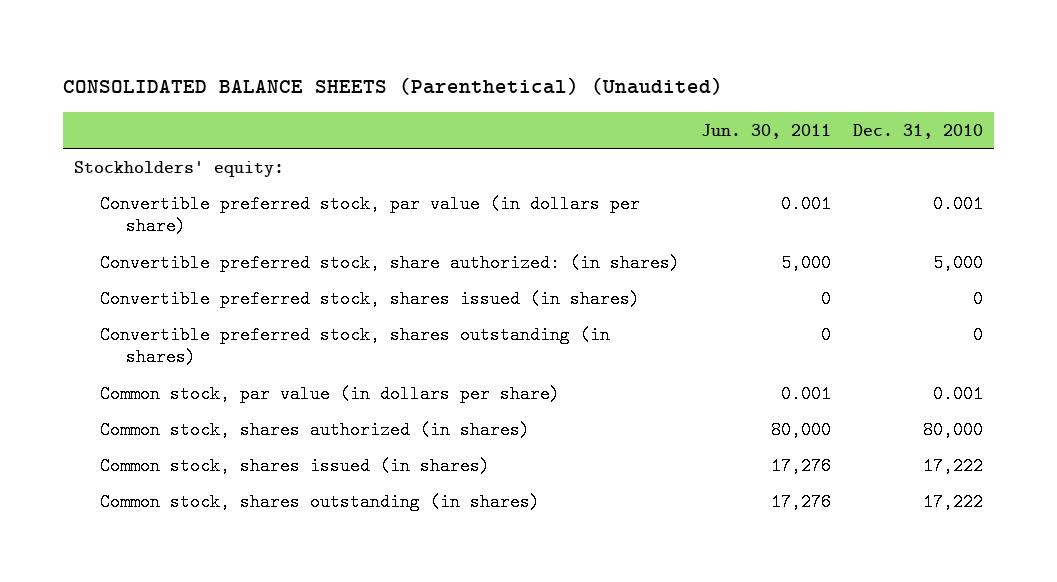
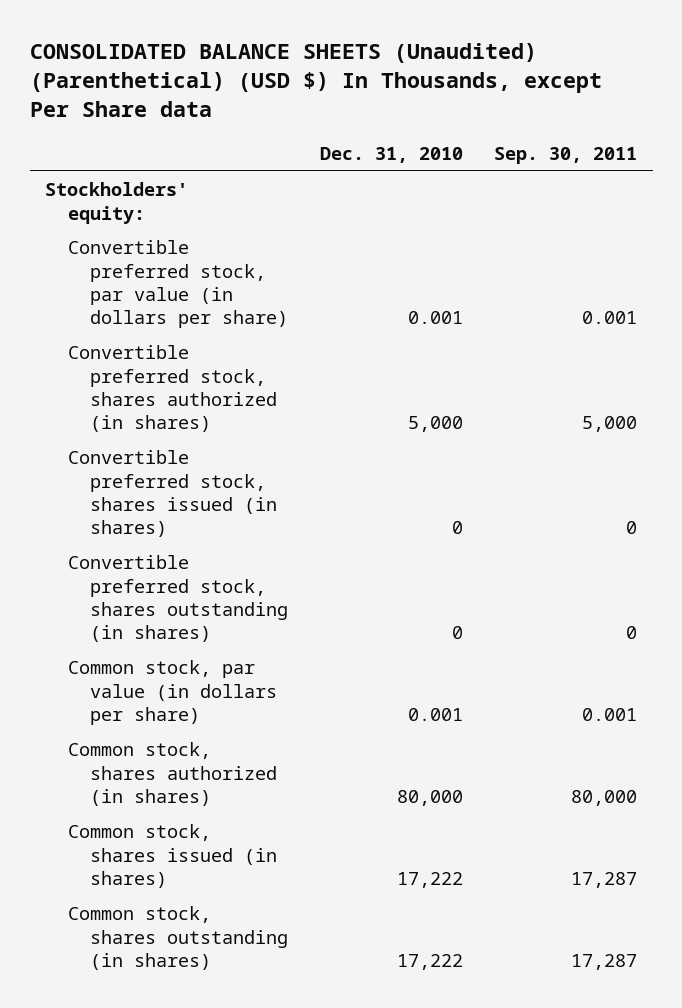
- CONSOLIDATED BALANCE SHEETS (Parenthetical) (Unaudited)
+ CONSOLIDATED BALANCE SHEETS (Unaudited) (Parenthetical) (USD $) In Thousands, except Per Share data
- | Jun. 30, 2011 | Dec. 31, 2010
+ | Dec. 31, 2010 | Sep. 30, 2011
- Convertible preferred stock, share authorized: (in shares) | 5,000 | 5,000
+ Convertible preferred stock, shares authorized (in shares) | 5,000 | 5,000

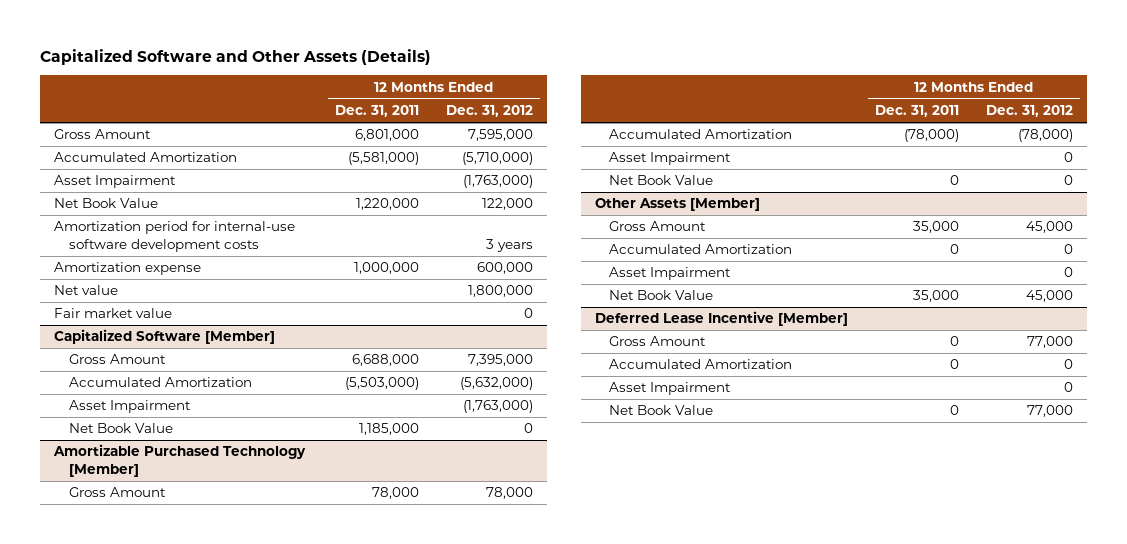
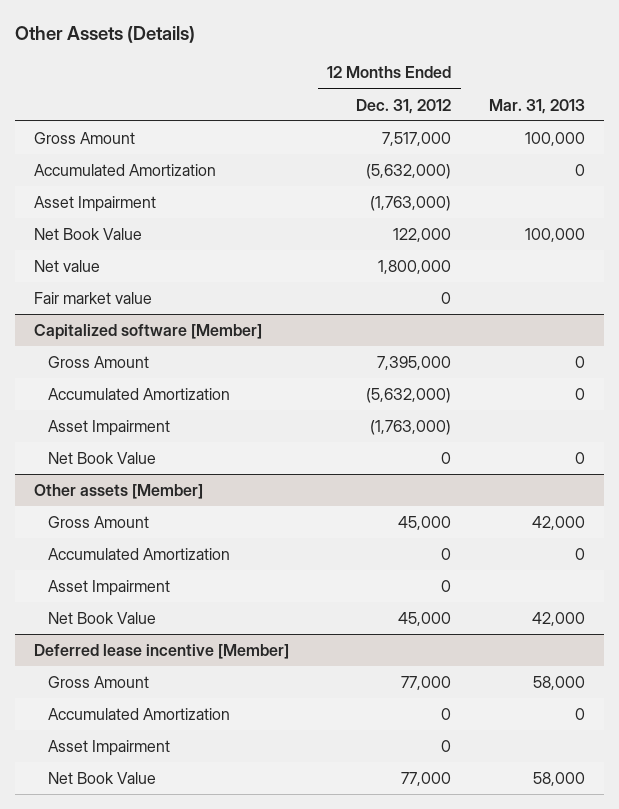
- Capitalized Software and Other Assets (Details)
+ Other Assets (Details)
- | 12 Months Ended Dec. 31, 2011 | 12 Months Ended Dec. 31, 2012
+ | 12 Months Ended Dec. 31, 2012 | Mar. 31, 2013
- Gross Amount | 6,801,000 | 7,595,000
- Accumulated Amortization | (5,581,000) | (5,710,000)
+ Gross Amount | 7,517,000 | 100,000
+ Accumulated Amortization | (5,632,000) | 0
- Amortization period for internal-use software development costs | | 3 years
- Amortization expense | 1,000,000 | 600,000
- Capitalized Software [Member]
+ Capitalized software [Member]
- Amortizable Purchased Technology [Member]
- Gross Amount | 78,000 | 78,000
- Accumulated Amortization | (78,000) | (78,000)
- Asset Impairment | | 0
- Net Book Value | 0 | 0
- Other Assets [Member]
+ Other assets [Member]
- Deferred Lease Incentive [Member]
+ Deferred lease incentive [Member]

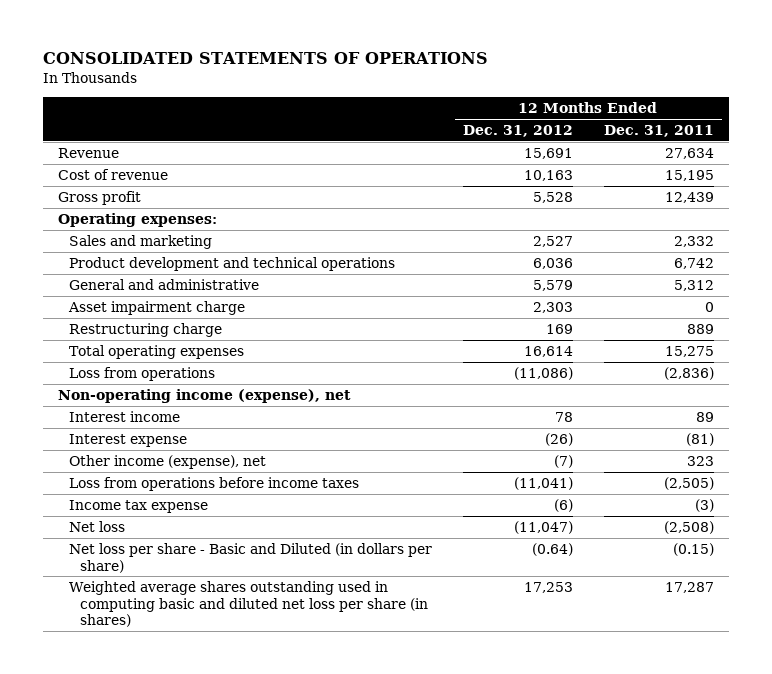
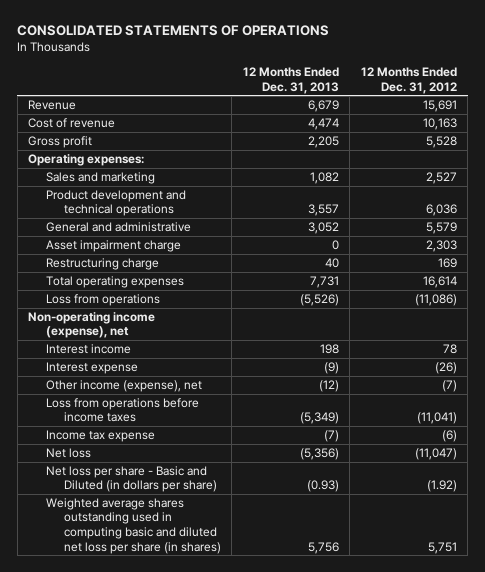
- | 12 Months Ended Dec. 31, 2012 | 12 Months Ended Dec. 31, 2011
+ | 12 Months Ended Dec. 31, 2013 | 12 Months Ended Dec. 31, 2012
- Net loss per share - Basic and Diluted (in dollars per share) | (0.64) | (0.15)
- Weighted average shares outstanding used in computing basic and diluted net loss per share (in shares) | 17,253 | 17,287
+ Net loss per share - Basic and Diluted (in dollars per share) | (0.93) | (1.92)
+ Weighted average shares outstanding used in computing basic and diluted net loss per share (in shares) | 5,756 | 5,751

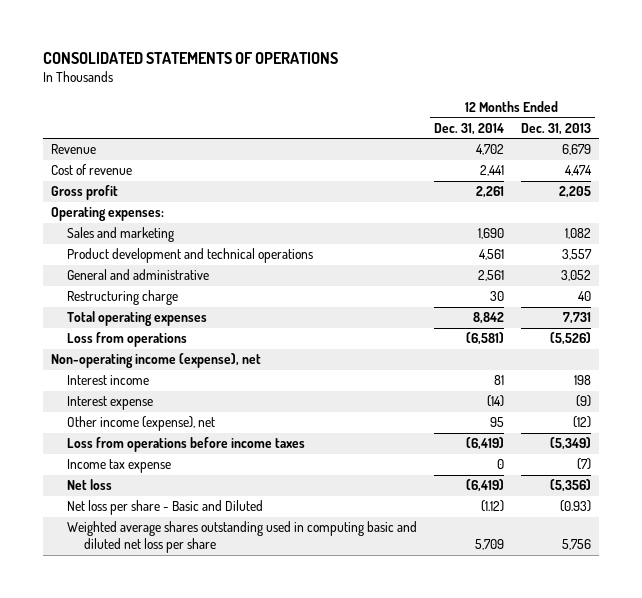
- | 12 Months Ended Dec. 31, 2013 | 12 Months Ended Dec. 31, 2012
+ | 12 Months Ended Dec. 31, 2014 | 12 Months Ended Dec. 31, 2013
- Asset impairment charge | 0 | 2,303
- Net loss per share - Basic and Diluted (in dollars per share) | (0.93) | (1.92)
- Weighted average shares outstanding used in computing basic and diluted net loss per share (in shares) | 5,756 | 5,751
+ Net loss per share - Basic and Diluted | (1.12) | (0.93)
+ Weighted average shares outstanding used in computing basic and diluted net loss per share | 5,709 | 5,756

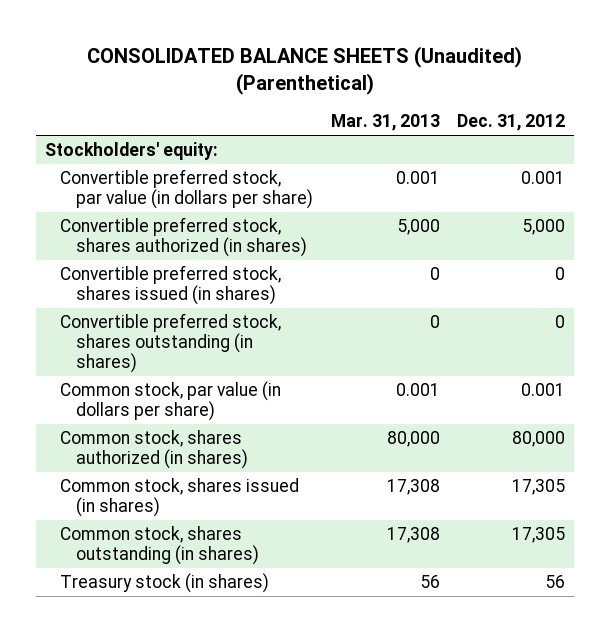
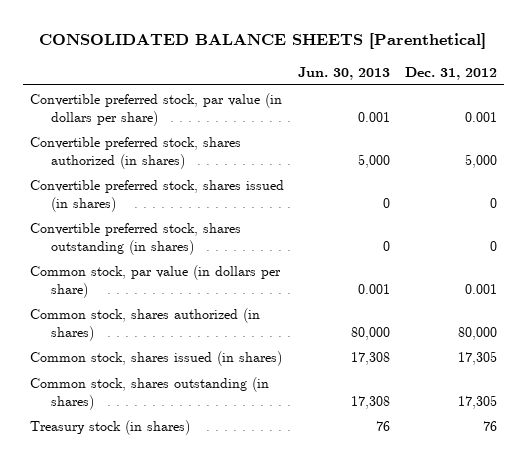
- CONSOLIDATED BALANCE SHEETS (Unaudited) (Parenthetical)
+ CONSOLIDATED BALANCE SHEETS [Parenthetical]
- | Mar. 31, 2013 | Dec. 31, 2012
+ | Jun. 30, 2013 | Dec. 31, 2012
- Stockholders' equity:
- Treasury stock (in shares) | 56 | 56
+ Treasury stock (in shares) | 76 | 76

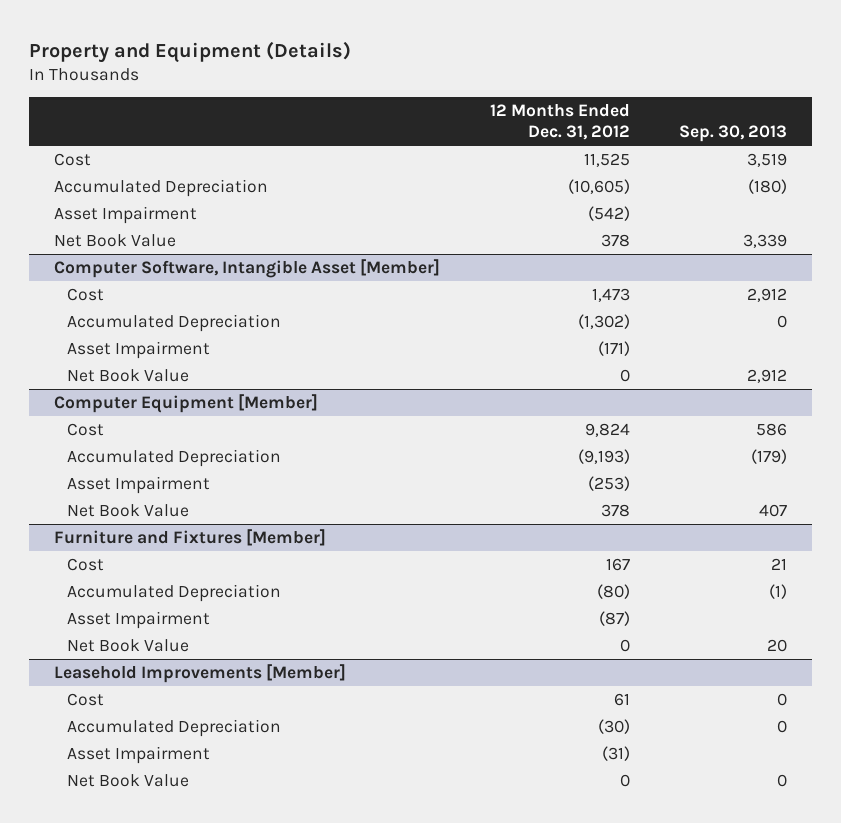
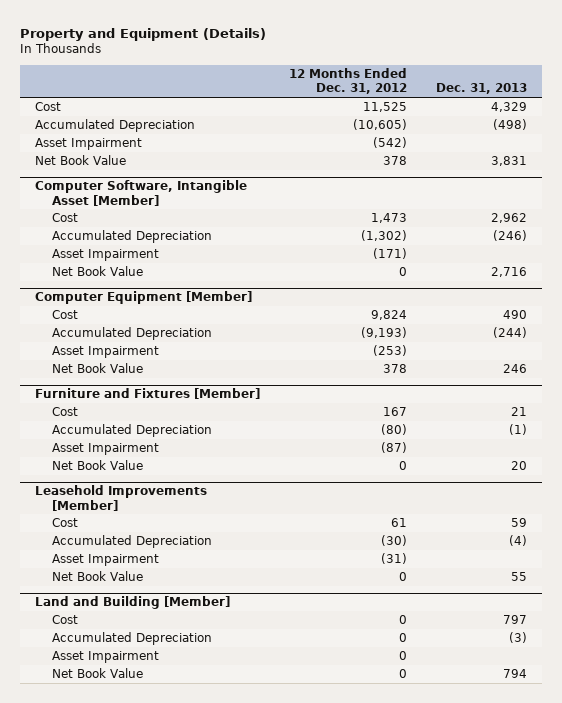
- | 12 Months Ended Dec. 31, 2012 | Sep. 30, 2013
+ | 12 Months Ended Dec. 31, 2012 | Dec. 31, 2013
+ Land and Building [Member]
+ Cost | 0 | 797
+ Accumulated Depreciation | 0 | (3)
+ Asset Impairment | 0 |
+ Net Book Value | 0 | 794

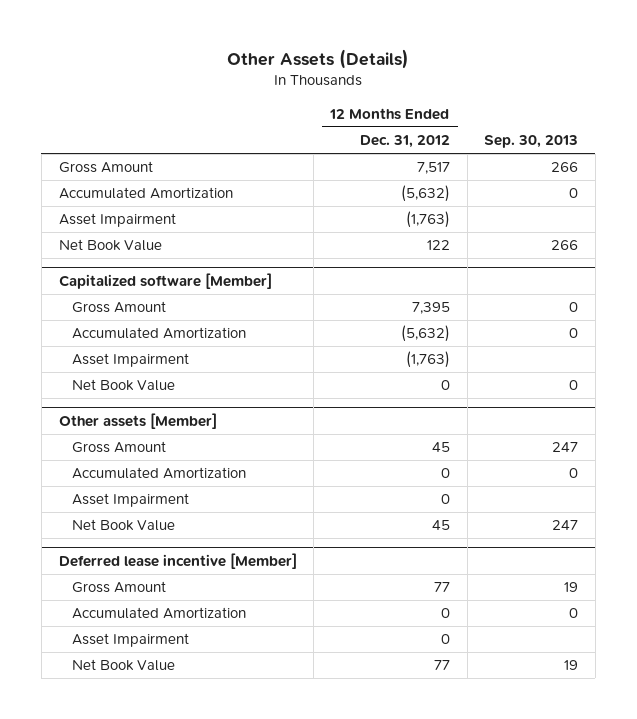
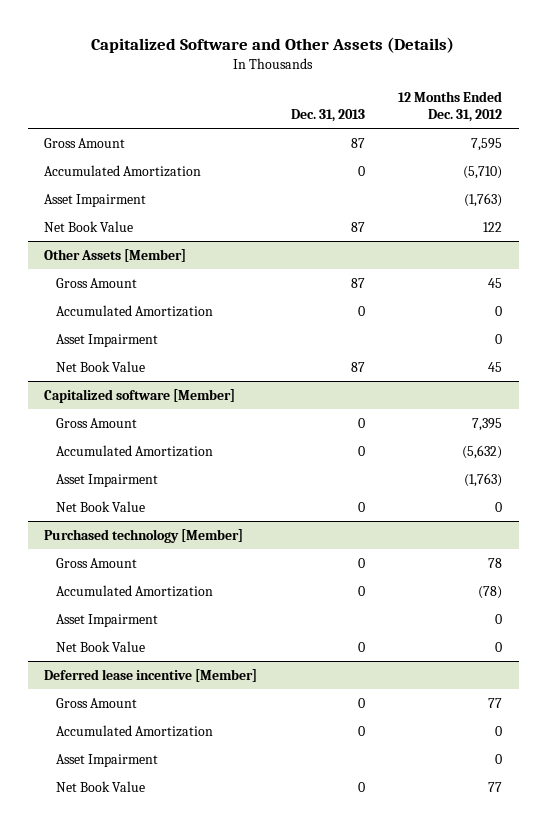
- Other Assets (Details)
+ Capitalized Software and Other Assets (Details)
- | 12 Months Ended Dec. 31, 2012 | Sep. 30, 2013
+ | Dec. 31, 2013 | 12 Months Ended Dec. 31, 2012
- Gross Amount | 7,517 | 266
- Accumulated Amortization | (5,632) | 0
+ Gross Amount | 87 | 7,595
+ Accumulated Amortization | 0 | (5,710)
+ Other Assets [Member]
+ Gross Amount | 87 | 45
+ Accumulated Amortization | 0 | 0
+ Asset Impairment | | 0
+ Net Book Value | 87 | 45
- Other assets [Member]
- Gross Amount | 45 | 247
- Accumulated Amortization | 0 | 0
+ Purchased technology [Member]
+ Gross Amount | 0 | 78
+ Accumulated Amortization | 0 | (78)
- Net Book Value | 45 | 247
+ Net Book Value | 0 | 0

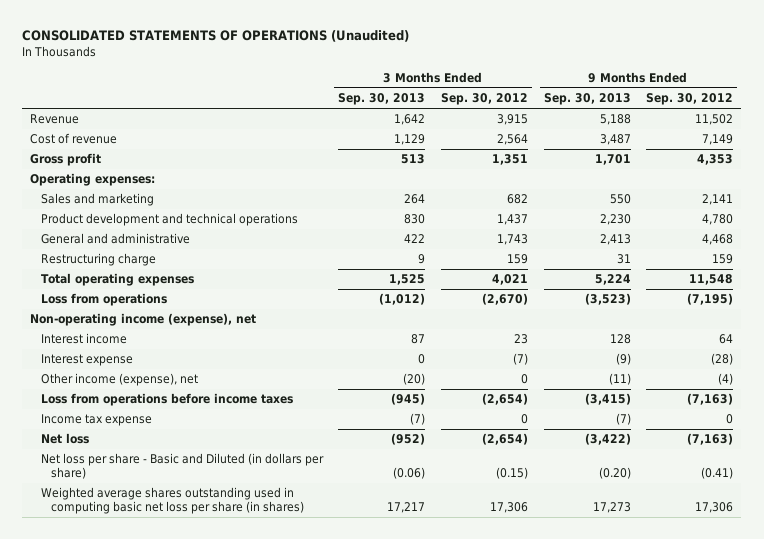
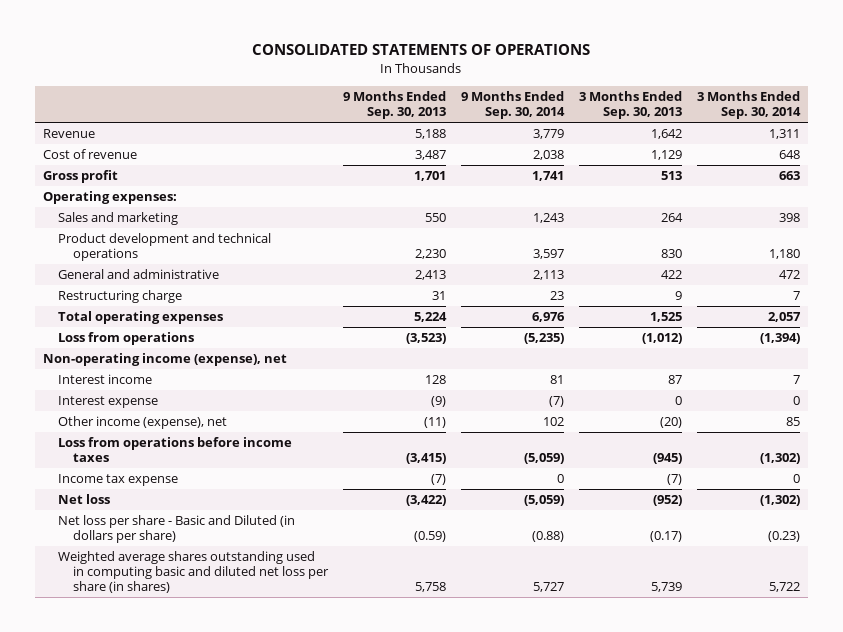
- CONSOLIDATED STATEMENTS OF OPERATIONS (Unaudited)
+ CONSOLIDATED STATEMENTS OF OPERATIONS
- | 3 Months Ended Sep. 30, 2013 | 3 Months Ended Sep. 30, 2012 | 9 Months Ended Sep. 30, 2013 | 9 Months Ended Sep. 30, 2012
+ | 9 Months Ended Sep. 30, 2013 | 9 Months Ended Sep. 30, 2014 | 3 Months Ended Sep. 30, 2013 | 3 Months Ended Sep. 30, 2014
- Net loss per share - Basic and Diluted (in dollars per share) | (0.06) | (0.15) | (0.20) | (0.41)
- Weighted average shares outstanding used in computing basic net loss per share (in shares) | 17,217 | 17,306 | 17,273 | 17,306
+ Net loss per share - Basic and Diluted (in dollars per share) | (0.59) | (0.88) | (0.17) | (0.23)
+ Weighted average shares outstanding used in computing basic and diluted net loss per share (in shares) | 5,758 | 5,727 | 5,739 | 5,722

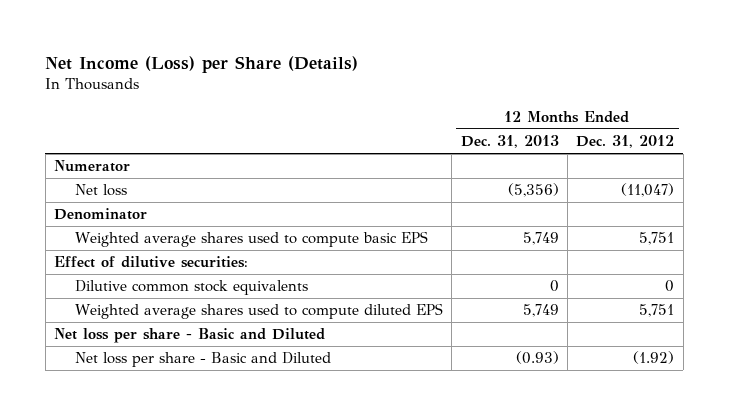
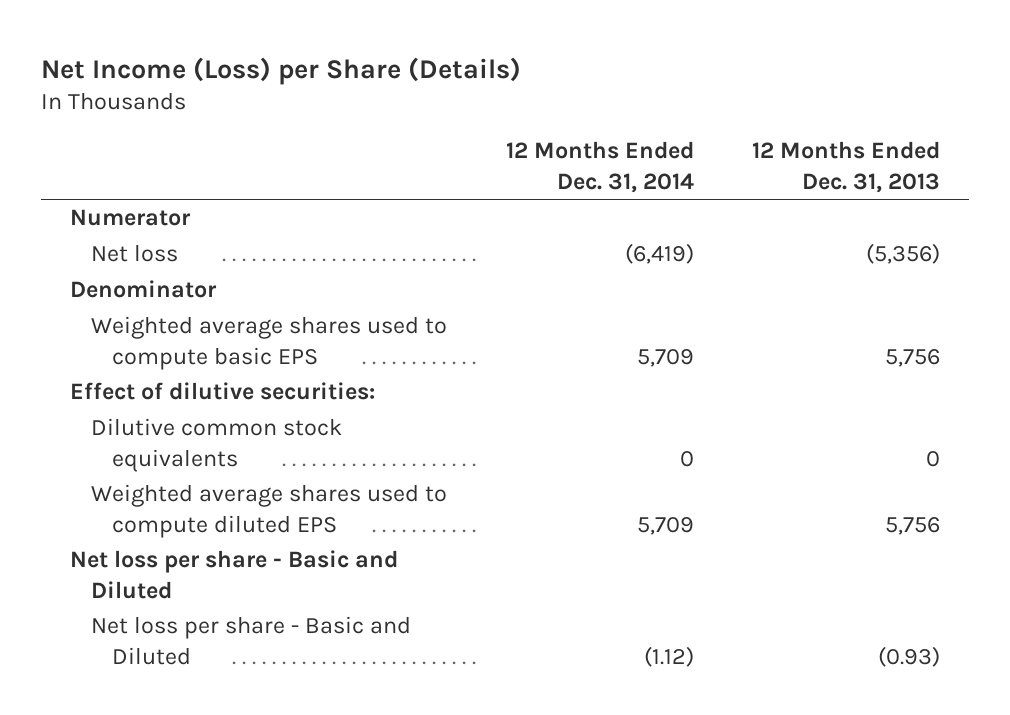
- | 12 Months Ended Dec. 31, 2013 | 12 Months Ended Dec. 31, 2012
+ | 12 Months Ended Dec. 31, 2014 | 12 Months Ended Dec. 31, 2013
- Weighted average shares used to compute basic EPS | 5,749 | 5,751
+ Weighted average shares used to compute basic EPS | 5,709 | 5,756
- Weighted average shares used to compute diluted EPS | 5,749 | 5,751
+ Weighted average shares used to compute diluted EPS | 5,709 | 5,756

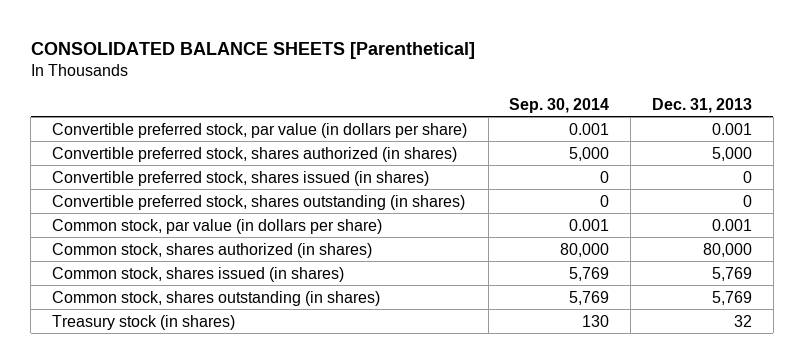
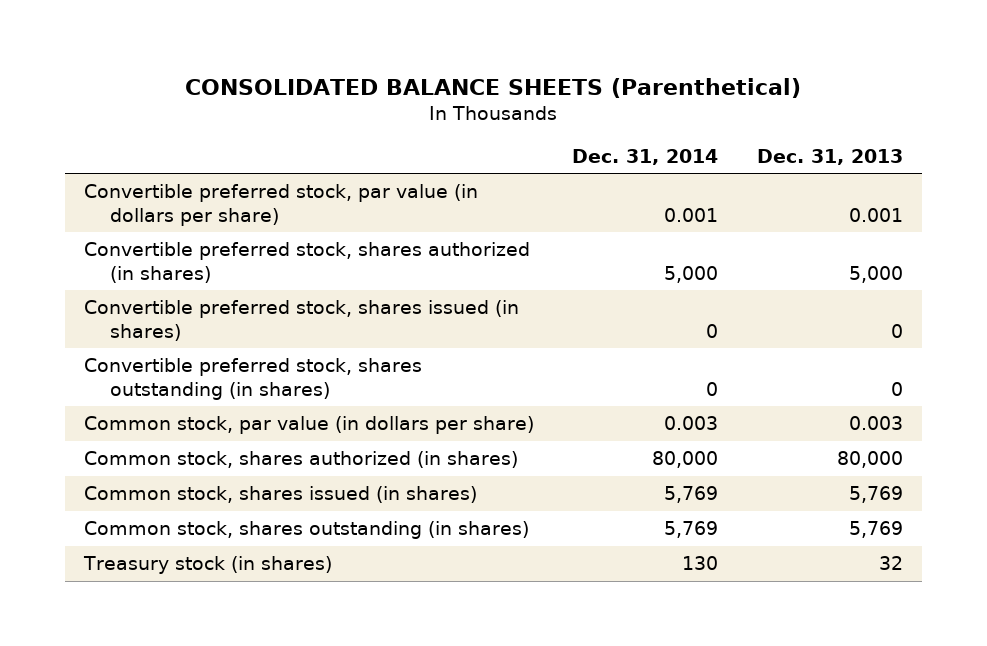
- CONSOLIDATED BALANCE SHEETS [Parenthetical]
+ CONSOLIDATED BALANCE SHEETS (Parenthetical)
- | Sep. 30, 2014 | Dec. 31, 2013
+ | Dec. 31, 2014 | Dec. 31, 2013
- Common stock, par value (in dollars per share) | 0.001 | 0.001
+ Common stock, par value (in dollars per share) | 0.003 | 0.003

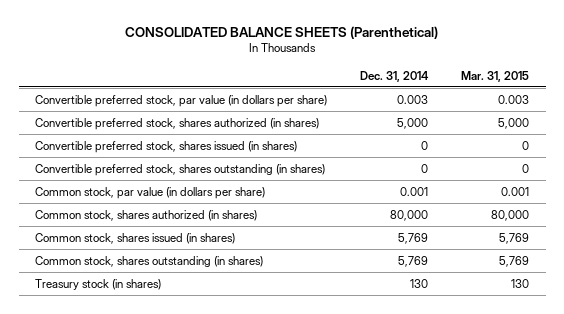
- | Dec. 31, 2014 | Dec. 31, 2013
+ | Dec. 31, 2014 | Mar. 31, 2015
- Convertible preferred stock, par value (in dollars per share) | 0.001 | 0.001
+ Convertible preferred stock, par value (in dollars per share) | 0.003 | 0.003
- Common stock, par value (in dollars per share) | 0.003 | 0.003
+ Common stock, par value (in dollars per share) | 0.001 | 0.001

